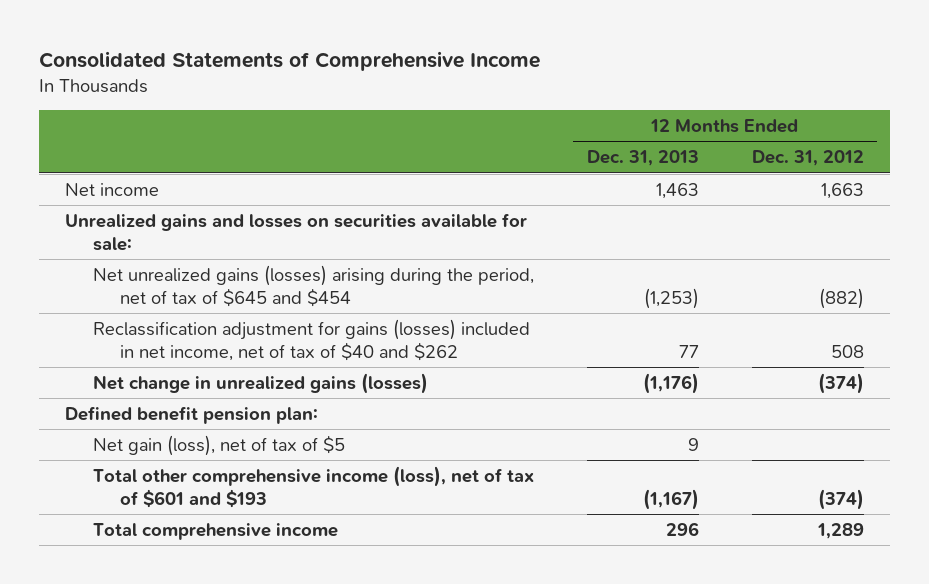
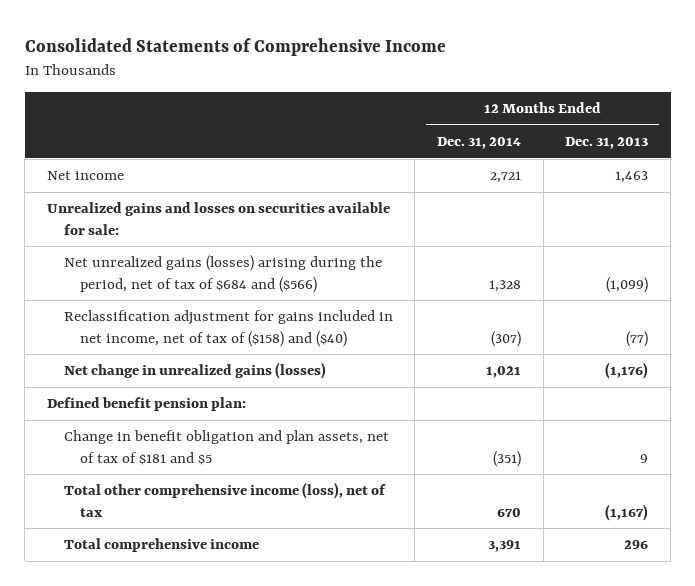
- | 12 Months Ended Dec. 31, 2013 | 12 Months Ended Dec. 31, 2012
+ | 12 Months Ended Dec. 31, 2014 | 12 Months Ended Dec. 31, 2013
- Net unrealized gains (losses) arising during the period, net of tax of $645 and $454 | (1,253) | (882)
- Reclassification adjustment for gains (losses) included in net income, net of tax of $40 and $262 | 77 | 508
+ Net unrealized gains (losses) arising during the period, net of tax of $684 and ($566) | 1,328 | (1,099)
+ Reclassification adjustment for gains included in net income, net of tax of ($158) and ($40) | (307) | (77)
- Net gain (loss), net of tax of $5 | 9 |
- Total other comprehensive income (loss), net of tax of $601 and $193 | (1,167) | (374)
+ Change in benefit obligation and plan assets, net of tax of $181 and $5 | (351) | 9
+ Total other comprehensive income (loss), net of tax | 670 | (1,167)

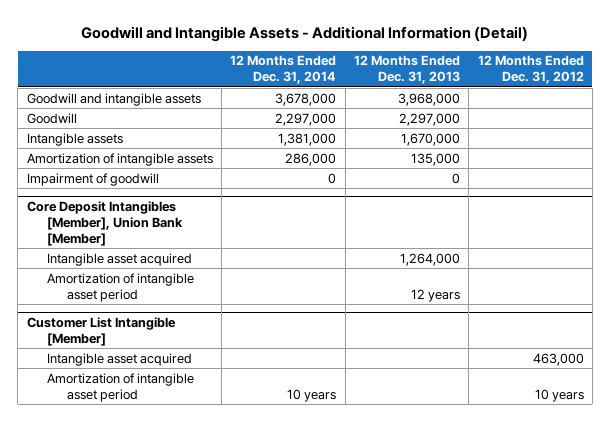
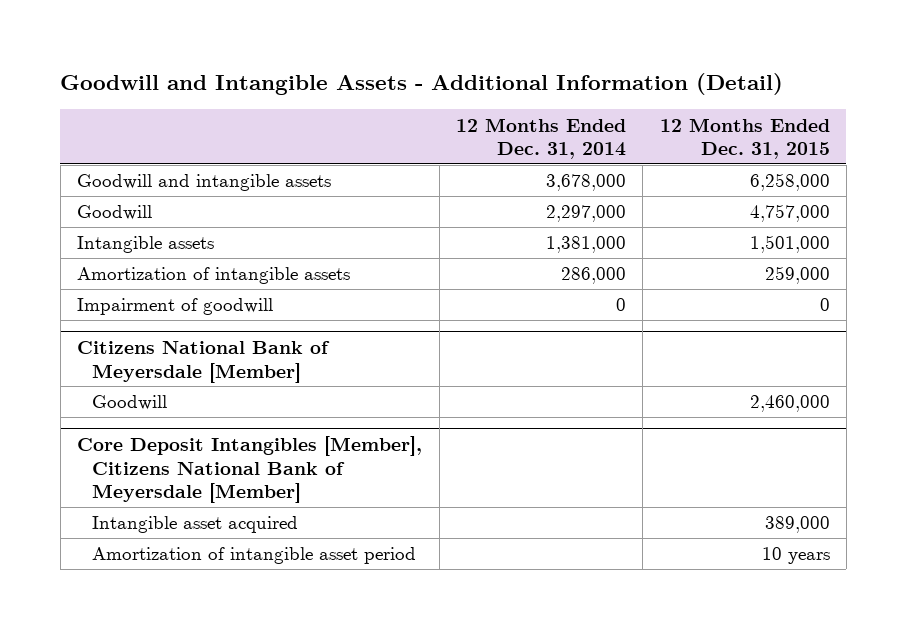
- | 12 Months Ended Dec. 31, 2014 | 12 Months Ended Dec. 31, 2013 | 12 Months Ended Dec. 31, 2012
+ | 12 Months Ended Dec. 31, 2014 | 12 Months Ended Dec. 31, 2015
- Core Deposit Intangibles [Member], Union Bank [Member]
+ Citizens National Bank of Meyersdale [Member]
+ Goodwill | | 2,460,000
+ Core Deposit Intangibles [Member], Citizens National Bank of Meyersdale [Member]
- Customer List Intangible [Member]
- Intangible asset acquired | | | 463,000
- Amortization of intangible asset period | 10 years | | 10 years

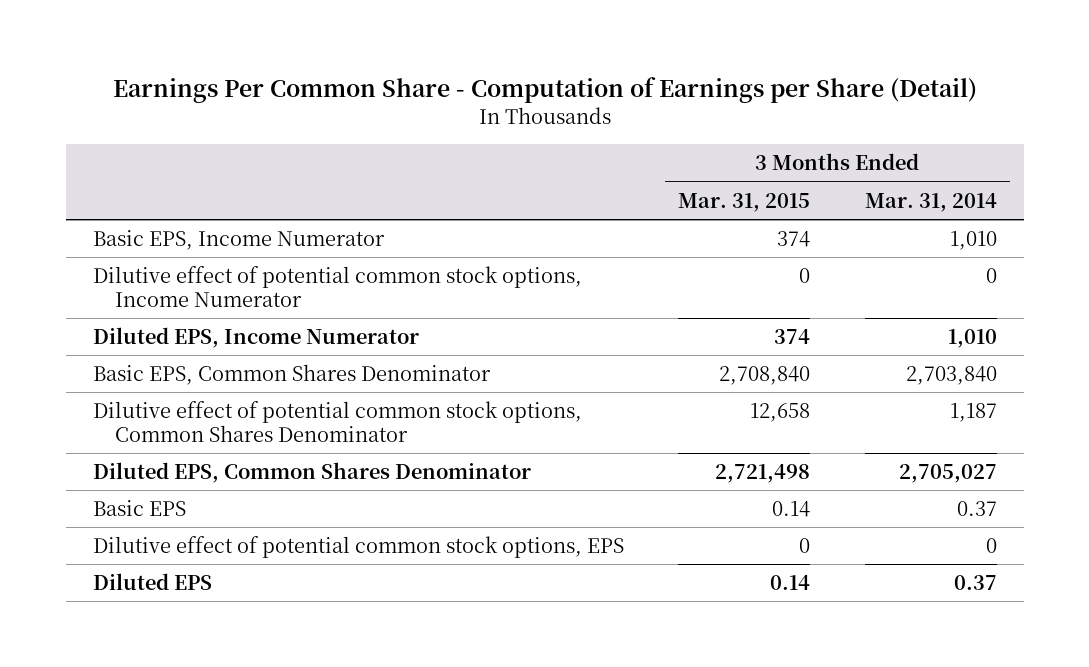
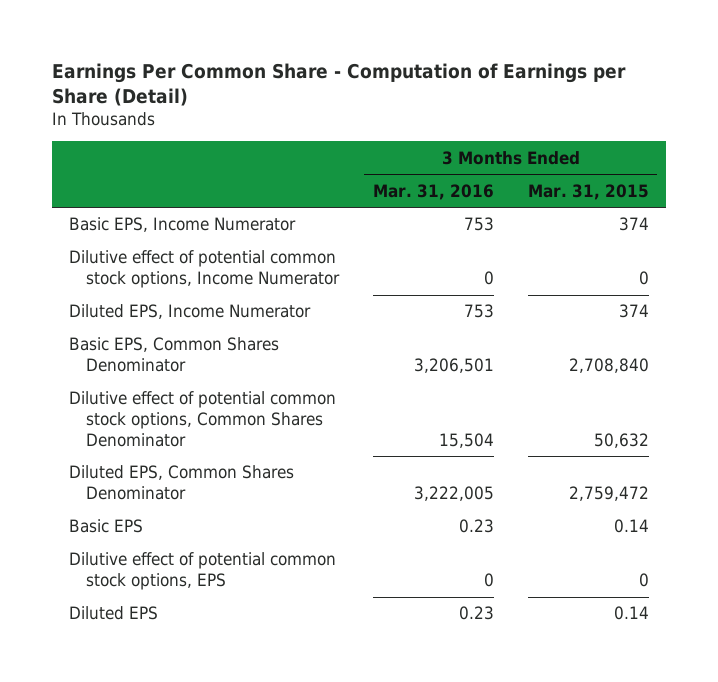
- | 3 Months Ended Mar. 31, 2015 | 3 Months Ended Mar. 31, 2014
+ | 3 Months Ended Mar. 31, 2016 | 3 Months Ended Mar. 31, 2015
- Dilutive effect of potential common stock options, Common Shares Denominator | 12,658 | 1,187
- Diluted EPS, Common Shares Denominator | 2,721,498 | 2,705,027
+ Dilutive effect of potential common stock options, Common Shares Denominator | 15,504 | 50,632
+ Diluted EPS, Common Shares Denominator | 3,222,005 | 2,759,472

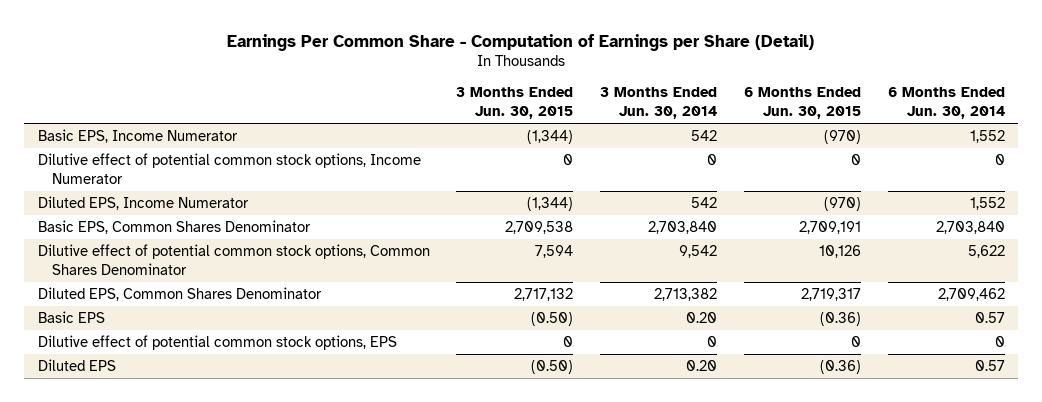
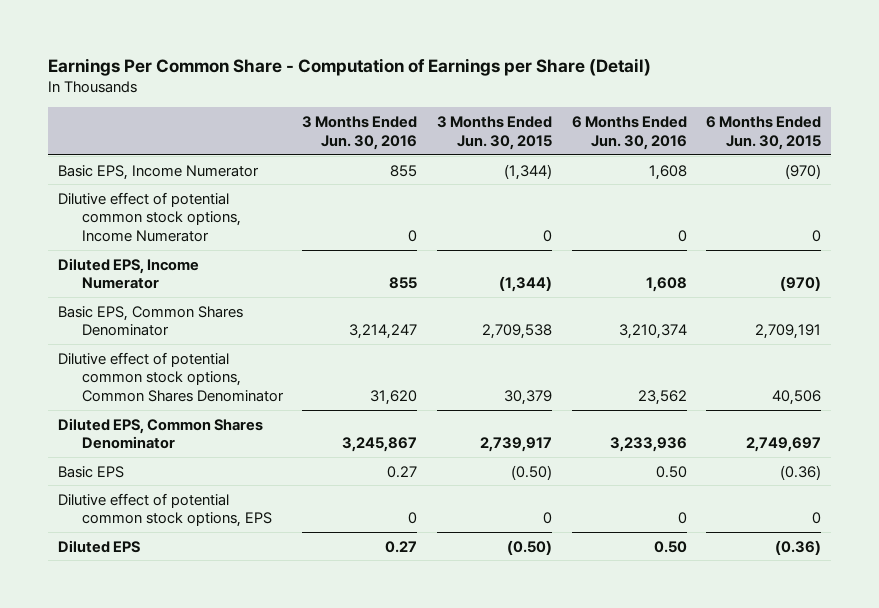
- | 3 Months Ended Jun. 30, 2015 | 3 Months Ended Jun. 30, 2014 | 6 Months Ended Jun. 30, 2015 | 6 Months Ended Jun. 30, 2014
+ | 3 Months Ended Jun. 30, 2016 | 3 Months Ended Jun. 30, 2015 | 6 Months Ended Jun. 30, 2016 | 6 Months Ended Jun. 30, 2015
- Dilutive effect of potential common stock options, Common Shares Denominator | 7,594 | 9,542 | 10,126 | 5,622
- Diluted EPS, Common Shares Denominator | 2,717,132 | 2,713,382 | 2,719,317 | 2,709,462
+ Dilutive effect of potential common stock options, Common Shares Denominator | 31,620 | 30,379 | 23,562 | 40,506
+ Diluted EPS, Common Shares Denominator | 3,245,867 | 2,739,917 | 3,233,936 | 2,749,697

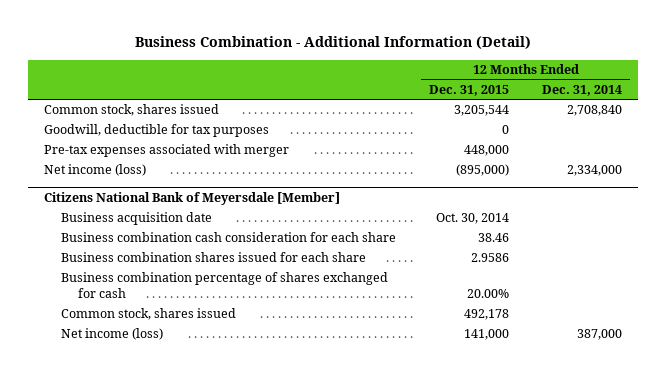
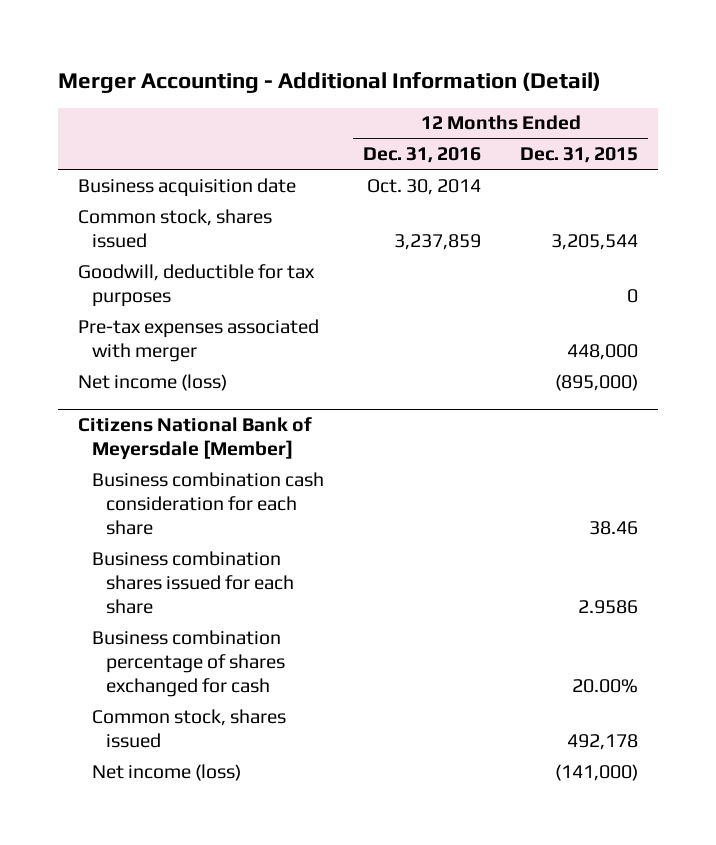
- Business Combination - Additional Information (Detail)
+ Merger Accounting - Additional Information (Detail)
- | 12 Months Ended Dec. 31, 2015 | 12 Months Ended Dec. 31, 2014
+ | 12 Months Ended Dec. 31, 2016 | 12 Months Ended Dec. 31, 2015
+ Business acquisition date | Oct. 30, 2014 |
@ Citizens National Bank of Meyersdale [Member]
- Business acquisition date | Oct. 30, 2014 |
- Net income (loss) | 141,000 | 387,000
+ Net income (loss) | | (141,000)

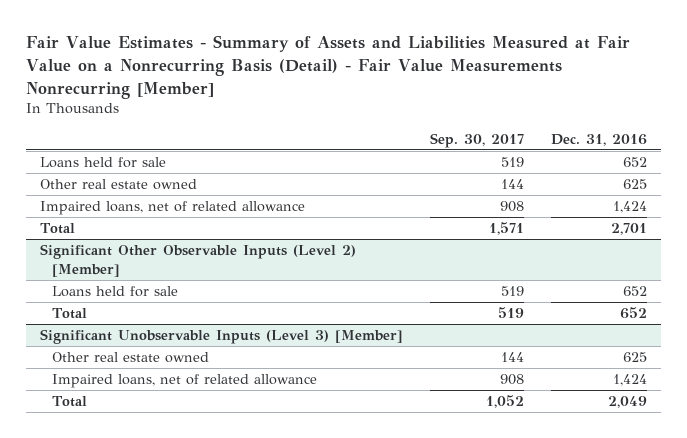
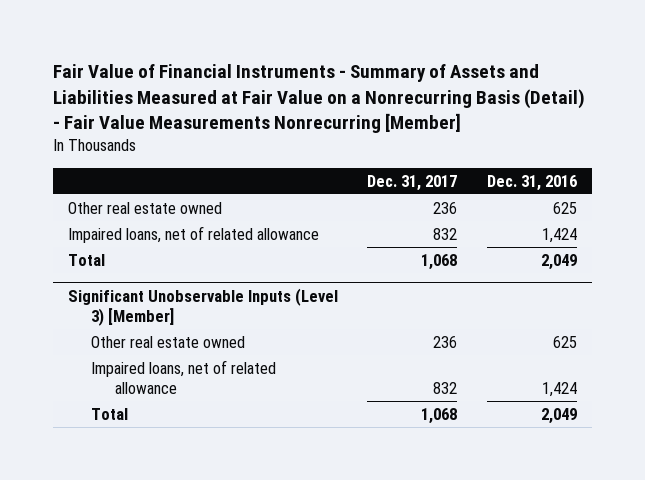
- Fair Value Estimates - Summary of Assets and Liabilities Measured at Fair Value on a Nonrecurring Basis (Detail) - Fair Value Measurements Nonrecurring [Member]
+ Fair Value of Financial Instruments - Summary of Assets and Liabilities Measured at Fair Value on a Nonrecurring Basis (Detail) - Fair Value Measurements Nonrecurring [Member]
- | Sep. 30, 2017 | Dec. 31, 2016
+ | Dec. 31, 2017 | Dec. 31, 2016
- Loans held for sale | 519 | 652
- Total | 1,571 | 2,701
- Significant Other Observable Inputs (Level 2) [Member]
- Loans held for sale | 519 | 652
- Total | 519 | 652
+ Total | 1,068 | 2,049

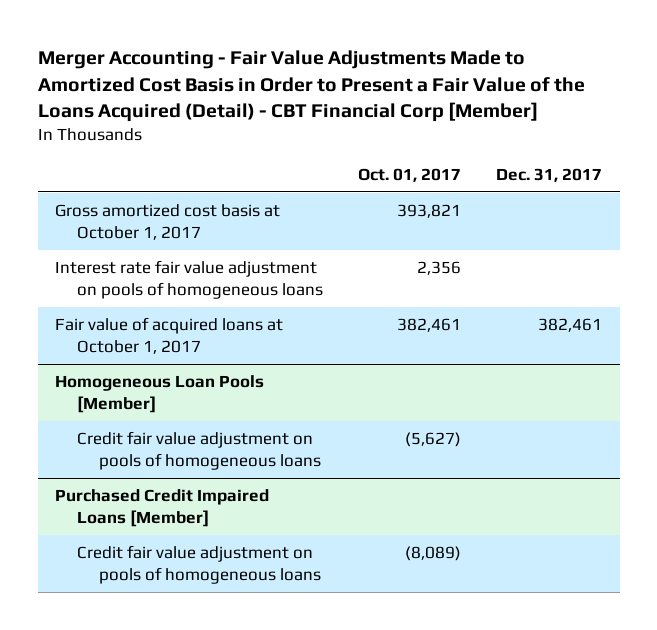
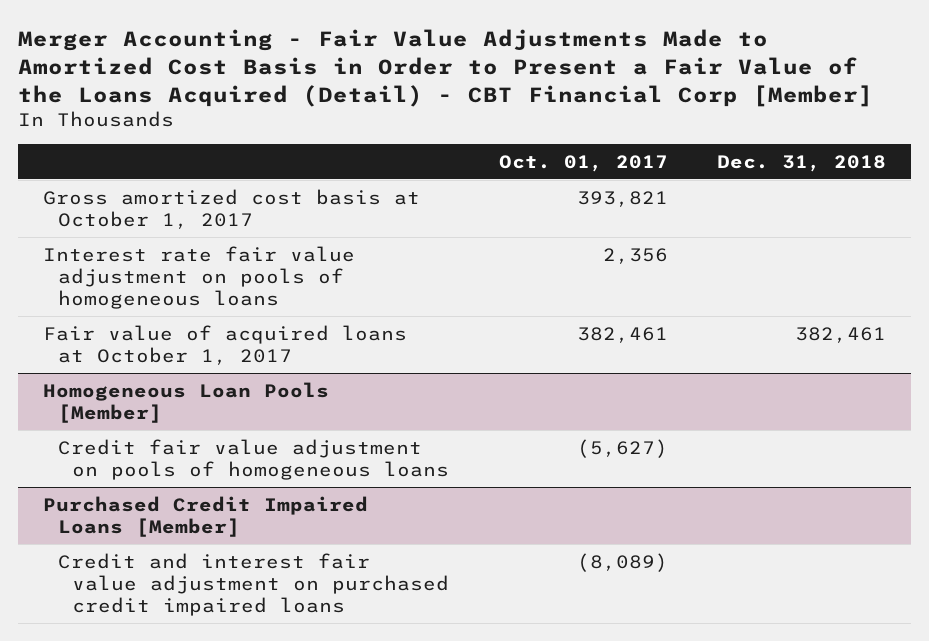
- | Oct. 01, 2017 | Dec. 31, 2017
+ | Oct. 01, 2017 | Dec. 31, 2018
@ Purchased Credit Impaired Loans [Member]
- Credit fair value adjustment on pools of homogeneous loans | (8,089) |
+ Credit and interest fair value adjustment on purchased credit impaired loans | (8,089) |

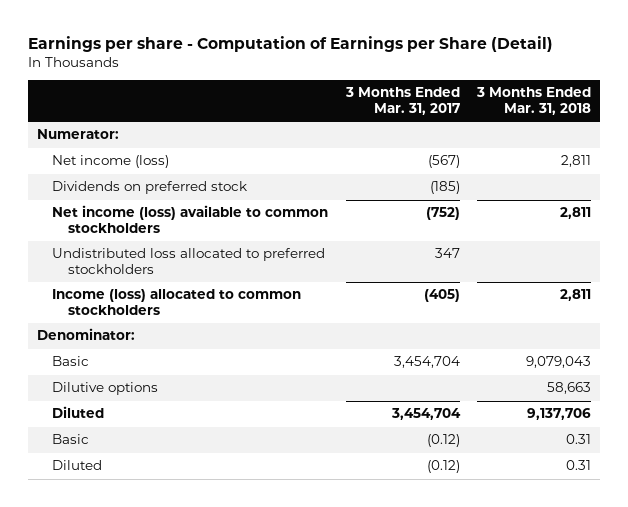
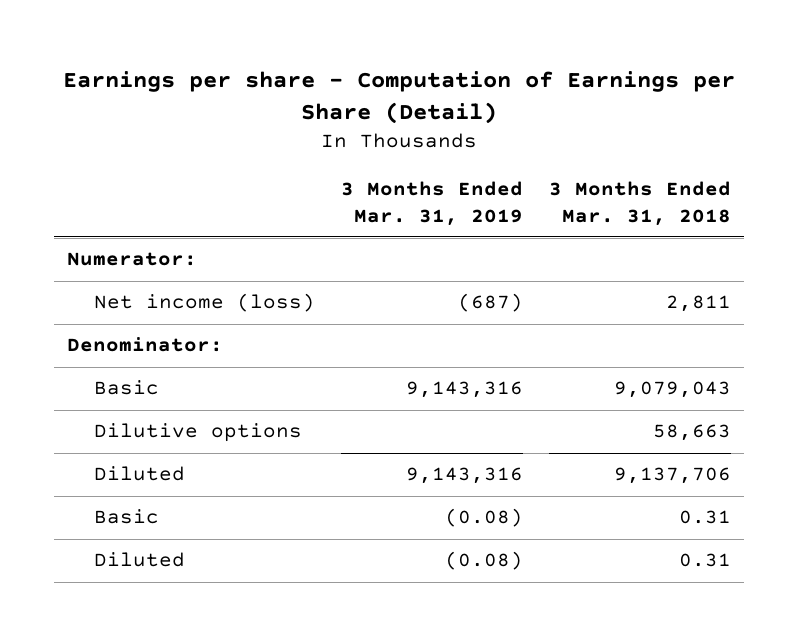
- | 3 Months Ended Mar. 31, 2017 | 3 Months Ended Mar. 31, 2018
+ | 3 Months Ended Mar. 31, 2019 | 3 Months Ended Mar. 31, 2018
- Dividends on preferred stock | (185) |
- Net income (loss) available to common stockholders | (752) | 2,811
- Undistributed loss allocated to preferred stockholders | 347 |
- Income (loss) allocated to common stockholders | (405) | 2,811

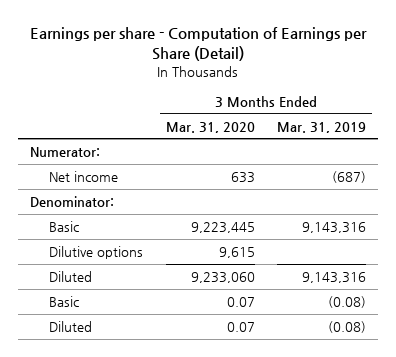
- | 3 Months Ended Mar. 31, 2019 | 3 Months Ended Mar. 31, 2018
+ | 3 Months Ended Mar. 31, 2020 | 3 Months Ended Mar. 31, 2019
- Net income (loss) | (687) | 2,811
+ Net income | 633 | (687)

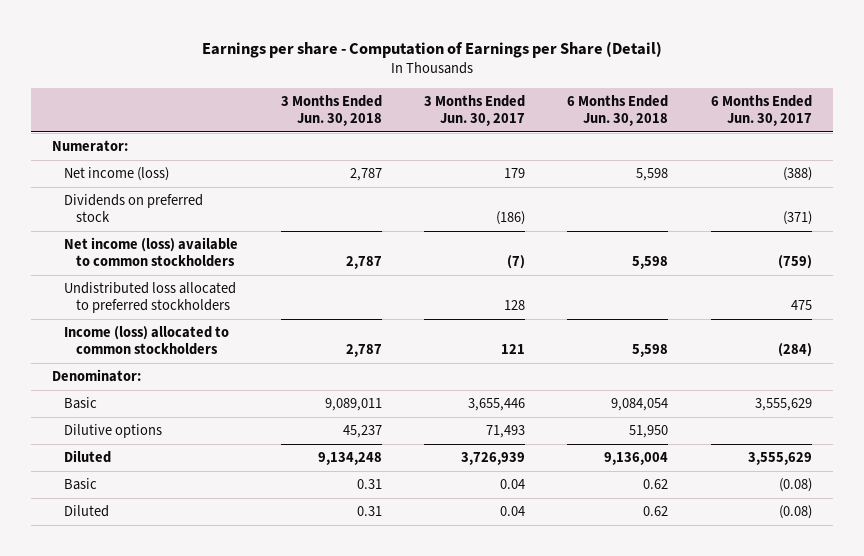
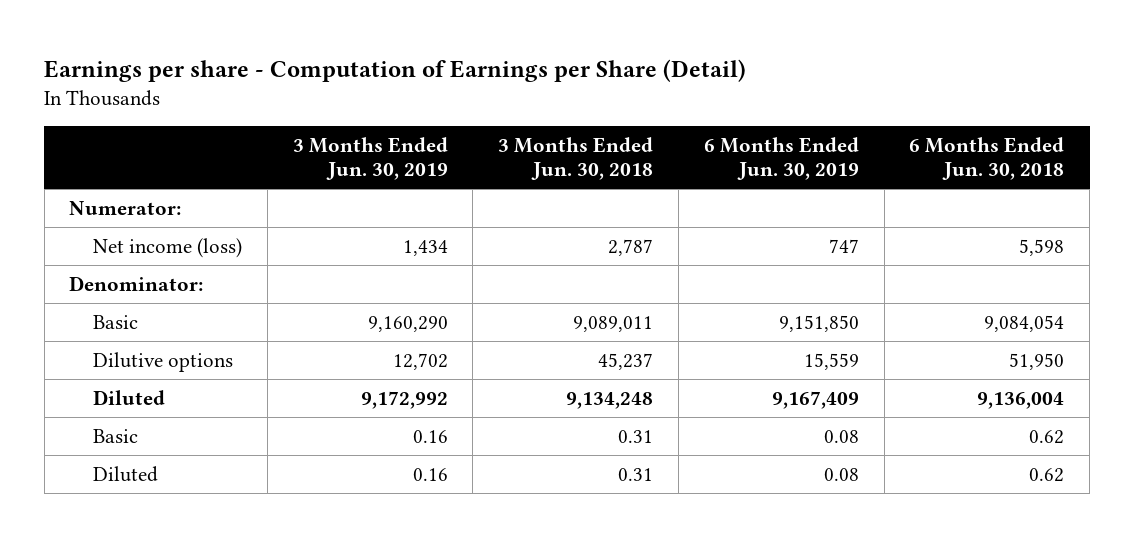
- | 3 Months Ended Jun. 30, 2018 | 3 Months Ended Jun. 30, 2017 | 6 Months Ended Jun. 30, 2018 | 6 Months Ended Jun. 30, 2017
+ | 3 Months Ended Jun. 30, 2019 | 3 Months Ended Jun. 30, 2018 | 6 Months Ended Jun. 30, 2019 | 6 Months Ended Jun. 30, 2018
- Dividends on preferred stock | | (186) | | (371)
- Net income (loss) available to common stockholders | 2,787 | (7) | 5,598 | (759)
- Undistributed loss allocated to preferred stockholders | | 128 | | 475
- Income (loss) allocated to common stockholders | 2,787 | 121 | 5,598 | (284)

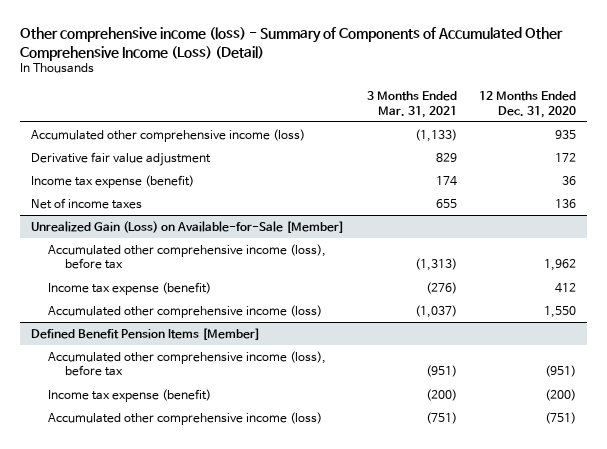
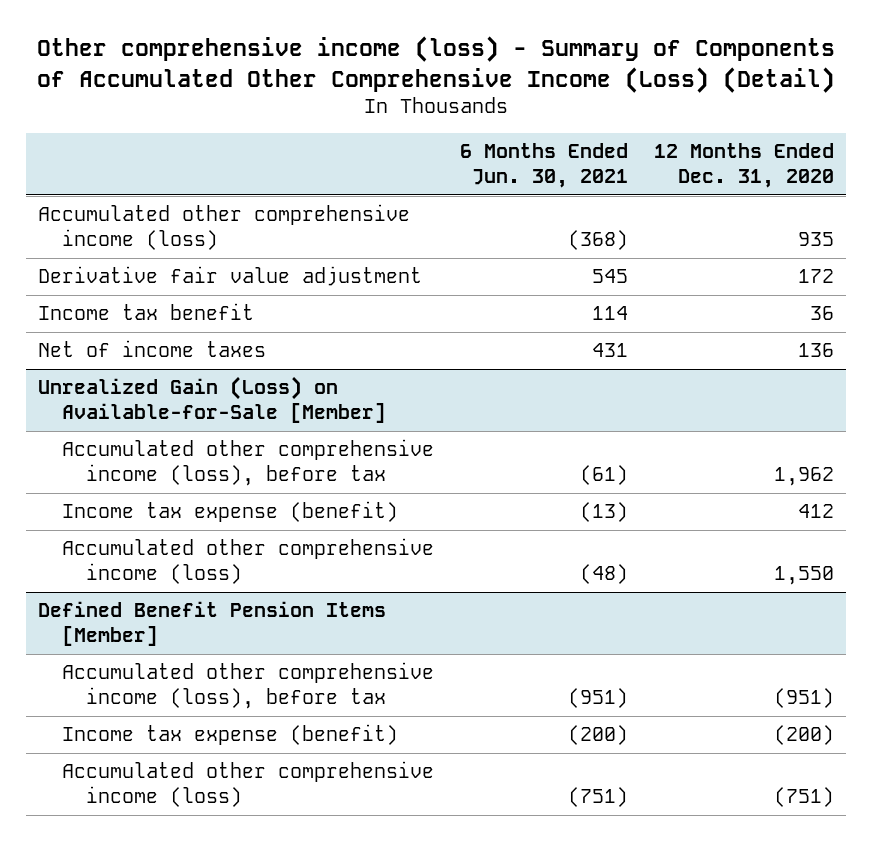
- | 3 Months Ended Mar. 31, 2021 | 12 Months Ended Dec. 31, 2020
+ | 6 Months Ended Jun. 30, 2021 | 12 Months Ended Dec. 31, 2020
- Income tax expense (benefit) | 174 | 36
+ Income tax benefit | 114 | 36

